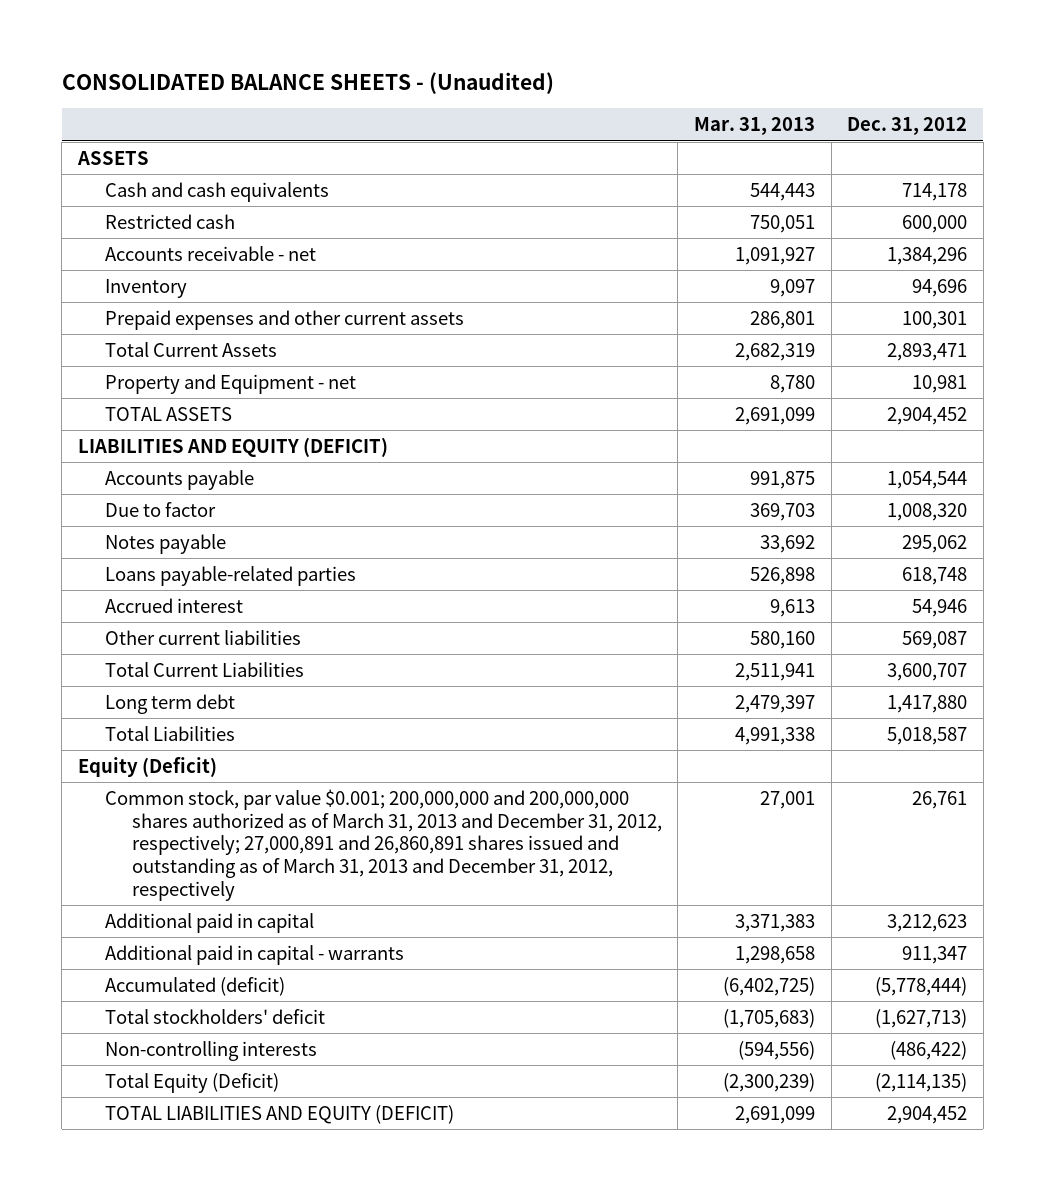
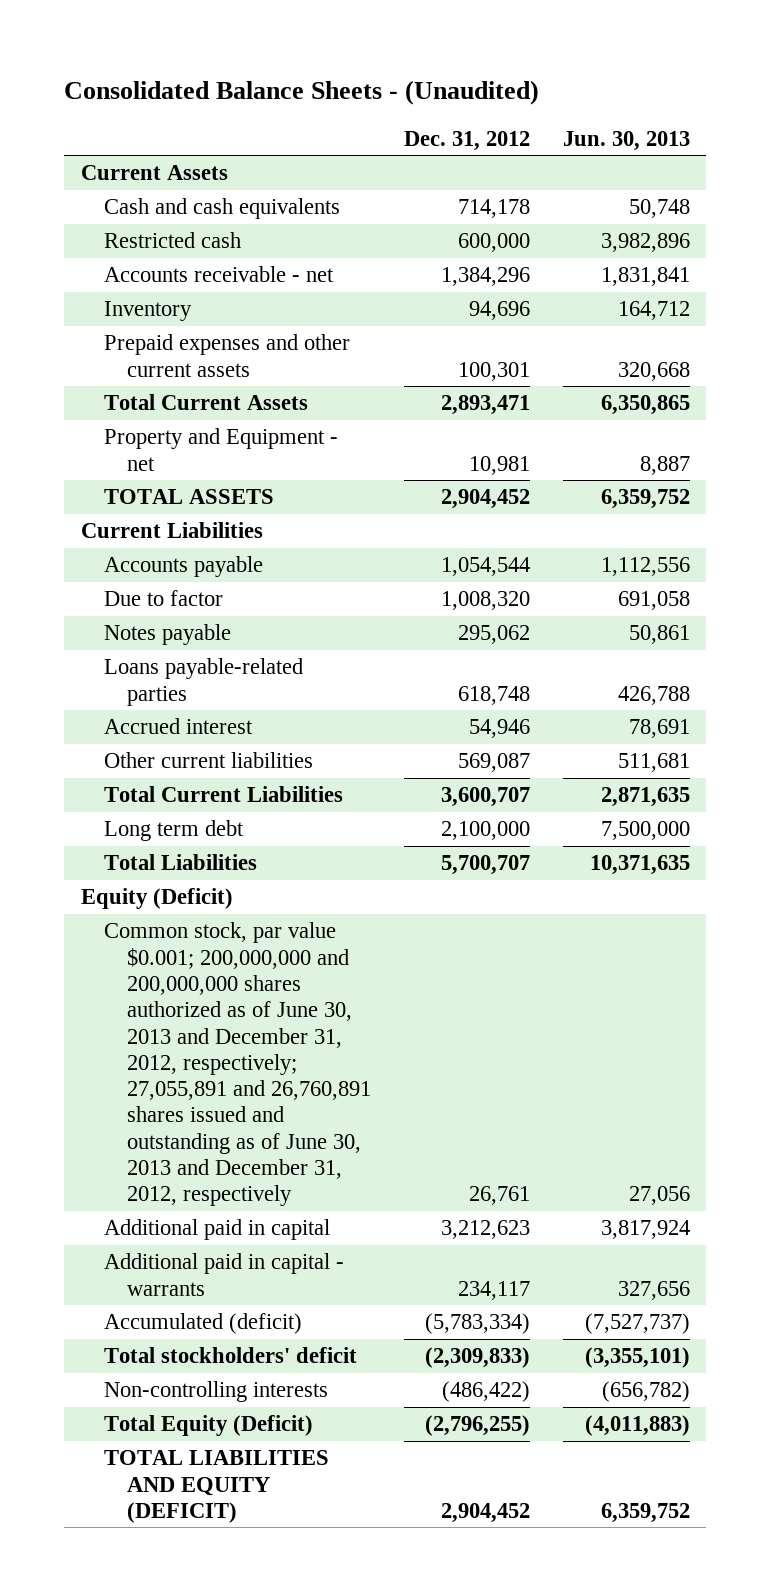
- CONSOLIDATED BALANCE SHEETS - (Unaudited)
+ Consolidated Balance Sheets - (Unaudited)
- | Mar. 31, 2013 | Dec. 31, 2012
+ | Dec. 31, 2012 | Jun. 30, 2013
- ASSETS
+ Current Assets
- LIABILITIES AND EQUITY (DEFICIT)
+ Current Liabilities
- Long term debt | 2,479,397 | 1,417,880
- Total Liabilities | 4,991,338 | 5,018,587
+ Long term debt | 2,100,000 | 7,500,000
+ Total Liabilities | 5,700,707 | 10,371,635
- Common stock, par value $0.001; 200,000,000 and 200,000,000 shares authorized as of March 31, 2013 and December 31, 2012, respectively; 27,000,891 and 26,860,891 shares issued and outstanding as of March 31, 2013 and December 31, 2012, respectively | 27,001 | 26,761
+ Common stock, par value $0.001; 200,000,000 and 200,000,000 shares authorized as of June 30, 2013 and December 31, 2012, respectively; 27,055,891 and 26,760,891 shares issued and outstanding as of June 30, 2013 and December 31, 2012, respectively | 26,761 | 27,056
- Additional paid in capital - warrants | 1,298,658 | 911,347
- Accumulated (deficit) | (6,402,725) | (5,778,444)
- Total stockholders' deficit | (1,705,683) | (1,627,713)
+ Additional paid in capital - warrants | 234,117 | 327,656
+ Accumulated (deficit) | (5,783,334) | (7,527,737)
+ Total stockholders' deficit | (2,309,833) | (3,355,101)
- Total Equity (Deficit) | (2,300,239) | (2,114,135)
+ Total Equity (Deficit) | (2,796,255) | (4,011,883)

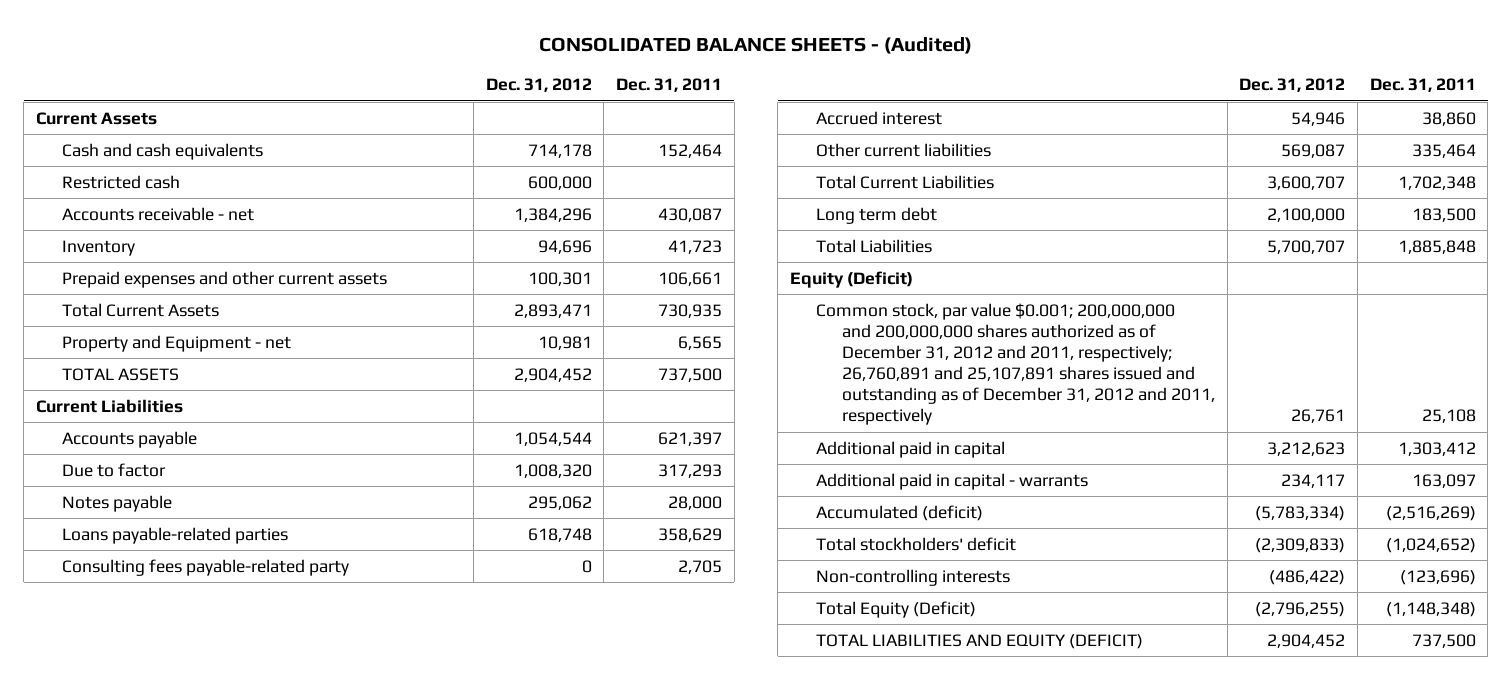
- Consolidated Balance Sheets - (Unaudited)
+ CONSOLIDATED BALANCE SHEETS - (Audited)
- | Dec. 31, 2012 | Jun. 30, 2013
+ | Dec. 31, 2012 | Dec. 31, 2011
+ Consulting fees payable-related party | 0 | 2,705
- Common stock, par value $0.001; 200,000,000 and 200,000,000 shares authorized as of June 30, 2013 and December 31, 2012, respectively; 27,055,891 and 26,760,891 shares issued and outstanding as of June 30, 2013 and December 31, 2012, respectively | 26,761 | 27,056
+ Common stock, par value $0.001; 200,000,000 and 200,000,000 shares authorized as of December 31, 2012 and 2011, respectively; 26,760,891 and 25,107,891 shares issued and outstanding as of December 31, 2012 and 2011, respectively | 26,761 | 25,108

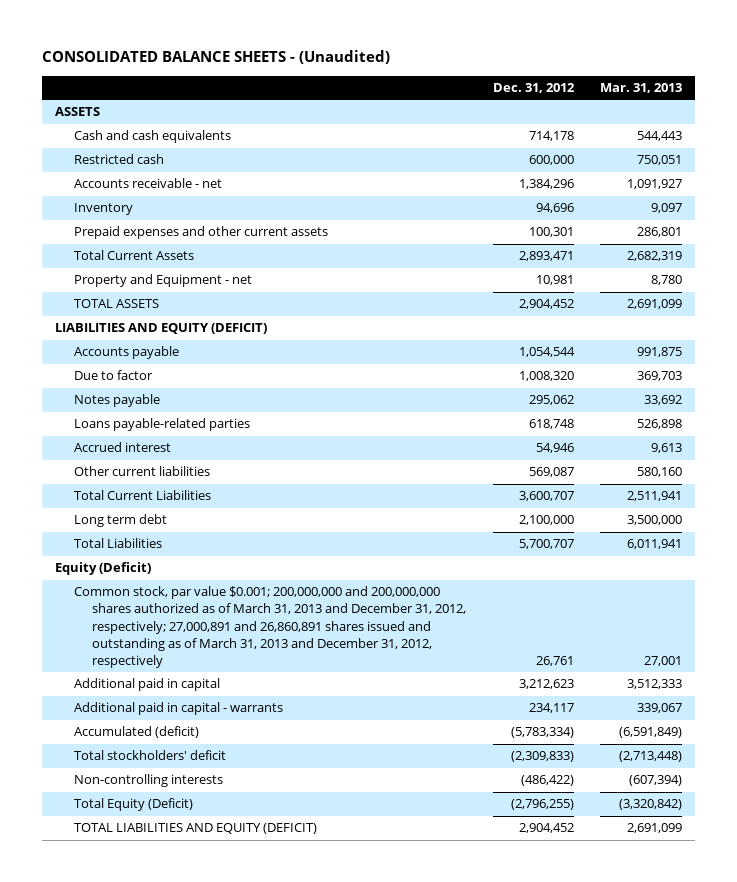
- CONSOLIDATED BALANCE SHEETS - (Audited)
+ CONSOLIDATED BALANCE SHEETS - (Unaudited)
- | Dec. 31, 2012 | Dec. 31, 2011
+ | Dec. 31, 2012 | Mar. 31, 2013
- Current Assets
+ ASSETS
- Current Liabilities
+ LIABILITIES AND EQUITY (DEFICIT)
- Consulting fees payable-related party | 0 | 2,705
- Common stock, par value $0.001; 200,000,000 and 200,000,000 shares authorized as of December 31, 2012 and 2011, respectively; 26,760,891 and 25,107,891 shares issued and outstanding as of December 31, 2012 and 2011, respectively | 26,761 | 25,108
+ Common stock, par value $0.001; 200,000,000 and 200,000,000 shares authorized as of March 31, 2013 and December 31, 2012, respectively; 27,000,891 and 26,860,891 shares issued and outstanding as of March 31, 2013 and December 31, 2012, respectively | 26,761 | 27,001

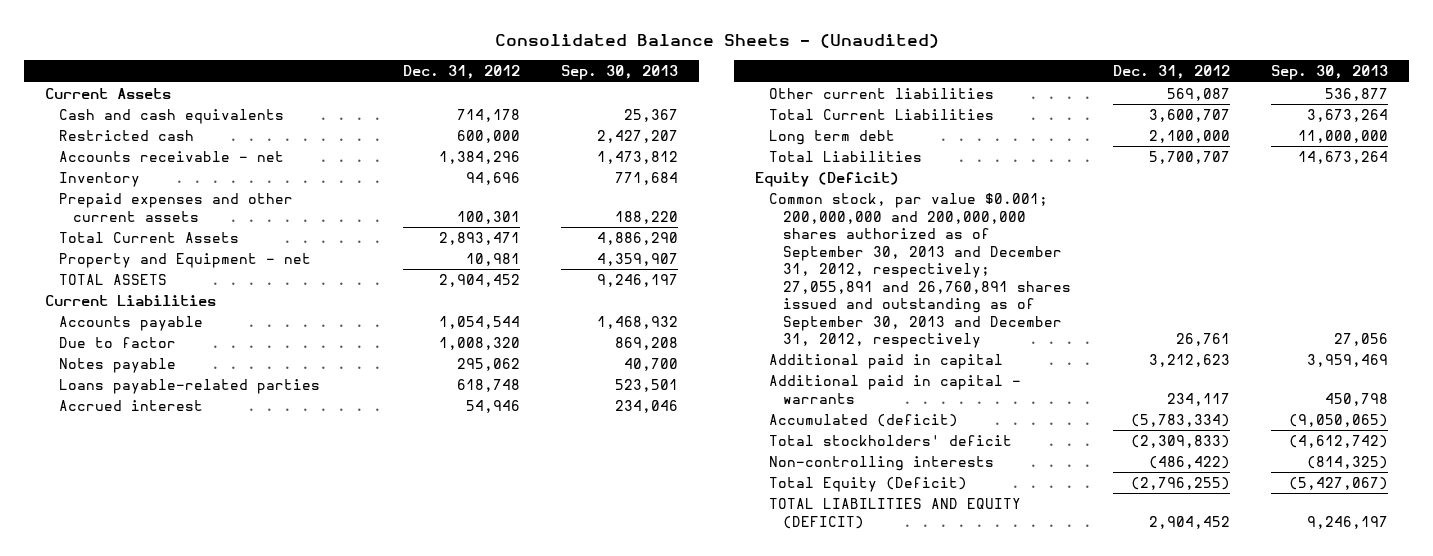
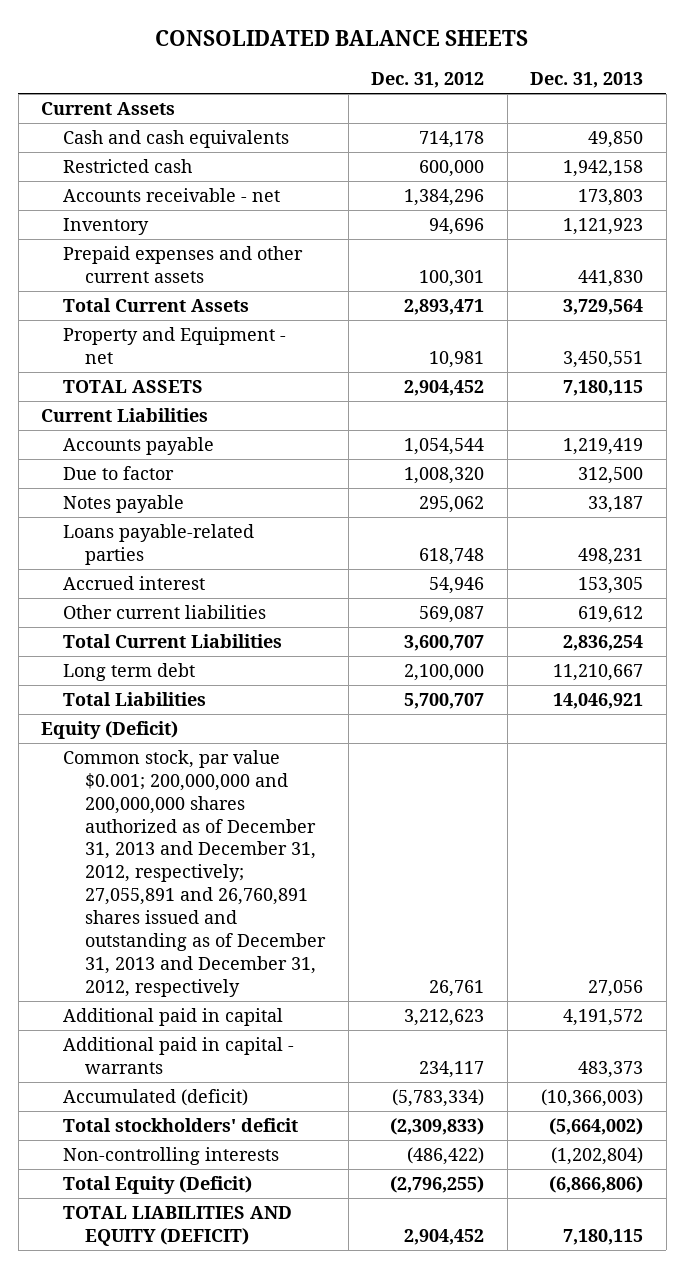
- Consolidated Balance Sheets - (Unaudited)
+ CONSOLIDATED BALANCE SHEETS
- | Dec. 31, 2012 | Sep. 30, 2013
+ | Dec. 31, 2012 | Dec. 31, 2013
- Common stock, par value $0.001; 200,000,000 and 200,000,000 shares authorized as of September 30, 2013 and December 31, 2012, respectively; 27,055,891 and 26,760,891 shares issued and outstanding as of September 30, 2013 and December 31, 2012, respectively | 26,761 | 27,056
+ Common stock, par value $0.001; 200,000,000 and 200,000,000 shares authorized as of December 31, 2013 and December 31, 2012, respectively; 27,055,891 and 26,760,891 shares issued and outstanding as of December 31, 2013 and December 31, 2012, respectively | 26,761 | 27,056

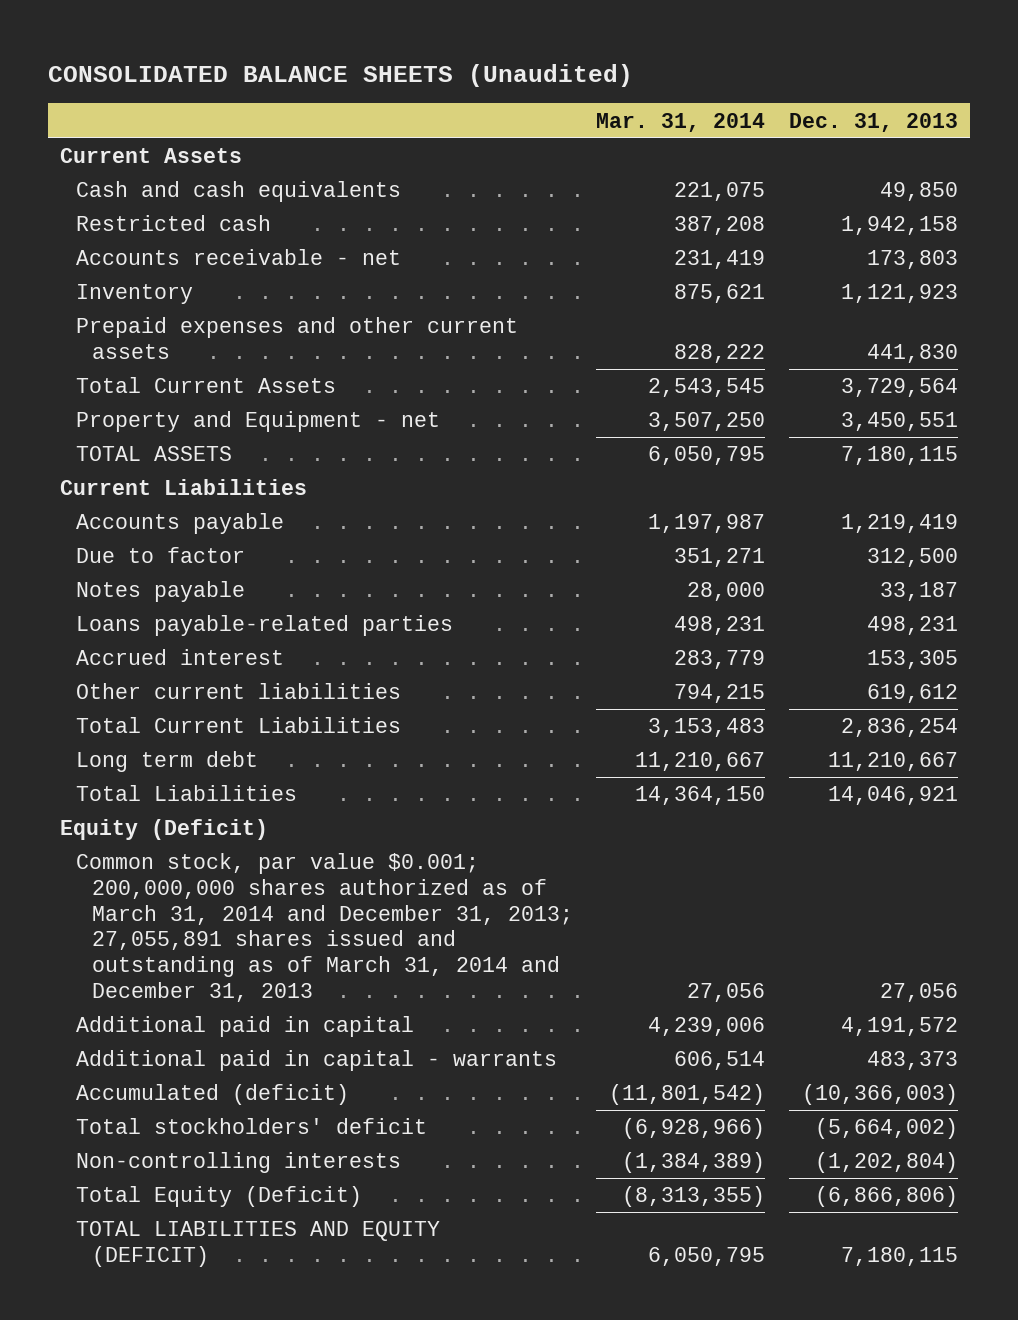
- CONSOLIDATED BALANCE SHEETS
+ CONSOLIDATED BALANCE SHEETS (Unaudited)
- | Dec. 31, 2012 | Dec. 31, 2013
+ | Mar. 31, 2014 | Dec. 31, 2013
- Common stock, par value $0.001; 200,000,000 and 200,000,000 shares authorized as of December 31, 2013 and December 31, 2012, respectively; 27,055,891 and 26,760,891 shares issued and outstanding as of December 31, 2013 and December 31, 2012, respectively | 26,761 | 27,056
+ Common stock, par value $0.001; 200,000,000 shares authorized as of March 31, 2014 and December 31, 2013; 27,055,891 shares issued and outstanding as of March 31, 2014 and December 31, 2013 | 27,056 | 27,056

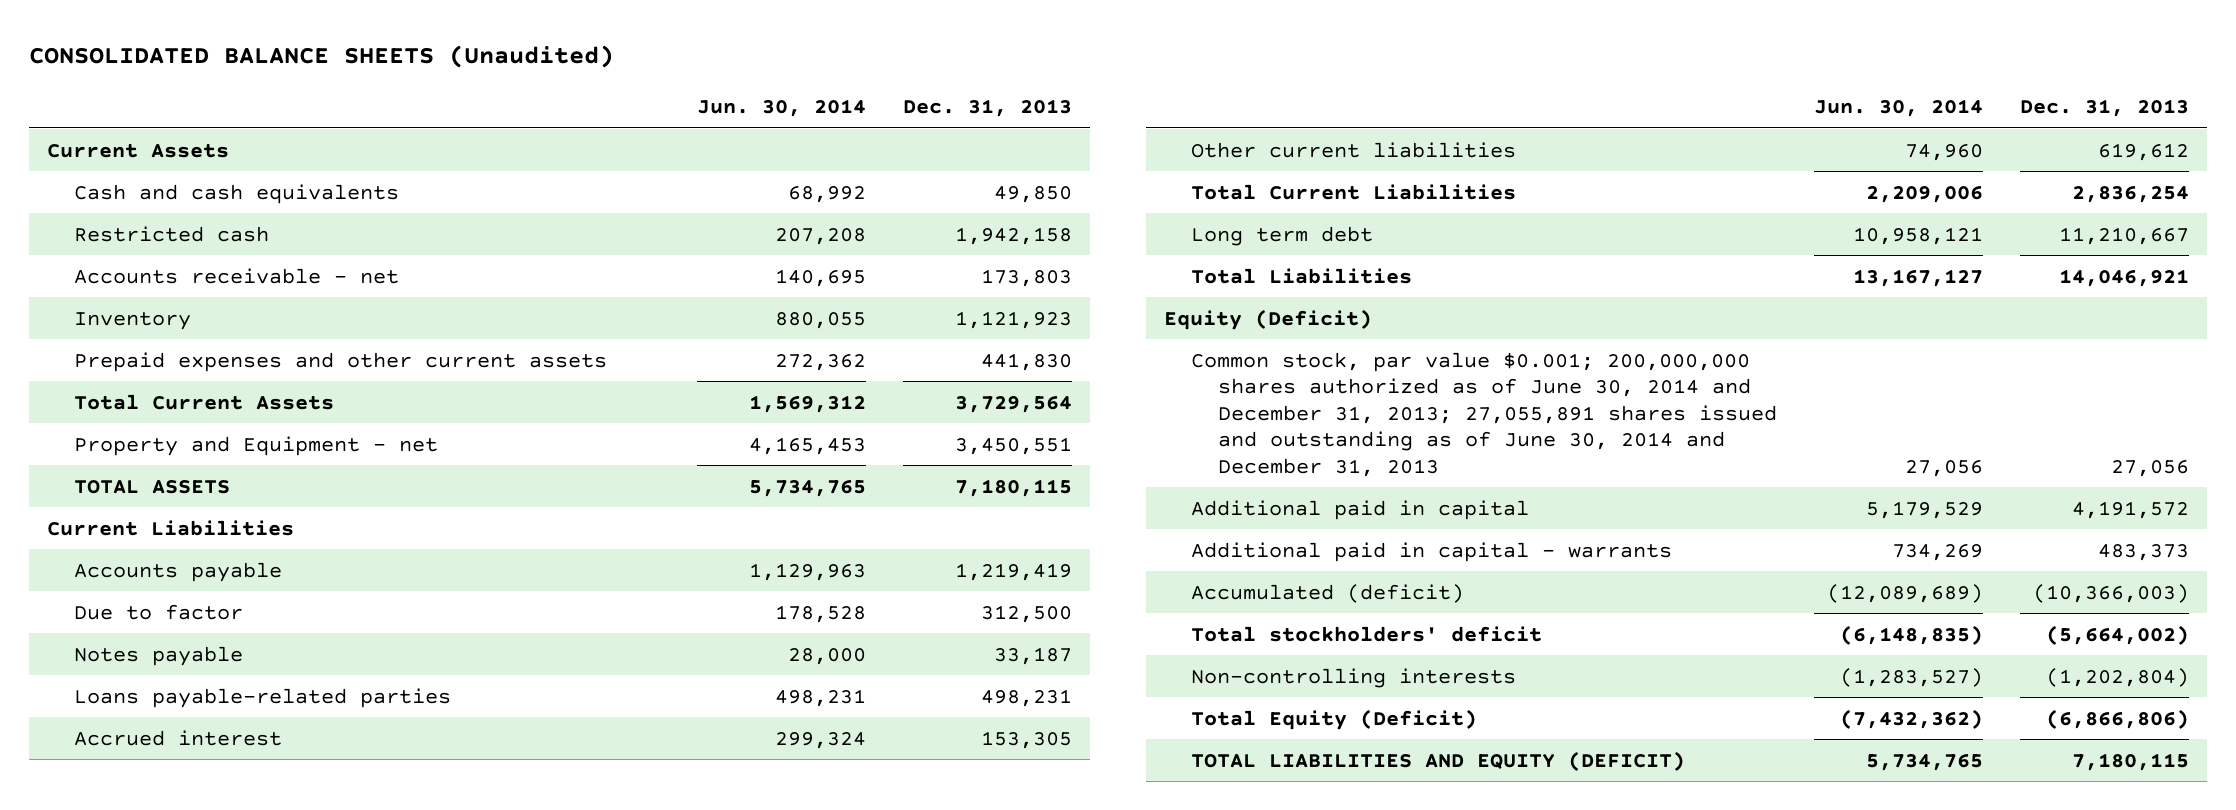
- | Mar. 31, 2014 | Dec. 31, 2013
+ | Jun. 30, 2014 | Dec. 31, 2013
- Common stock, par value $0.001; 200,000,000 shares authorized as of March 31, 2014 and December 31, 2013; 27,055,891 shares issued and outstanding as of March 31, 2014 and December 31, 2013 | 27,056 | 27,056
+ Common stock, par value $0.001; 200,000,000 shares authorized as of June 30, 2014 and December 31, 2013; 27,055,891 shares issued and outstanding as of June 30, 2014 and December 31, 2013 | 27,056 | 27,056

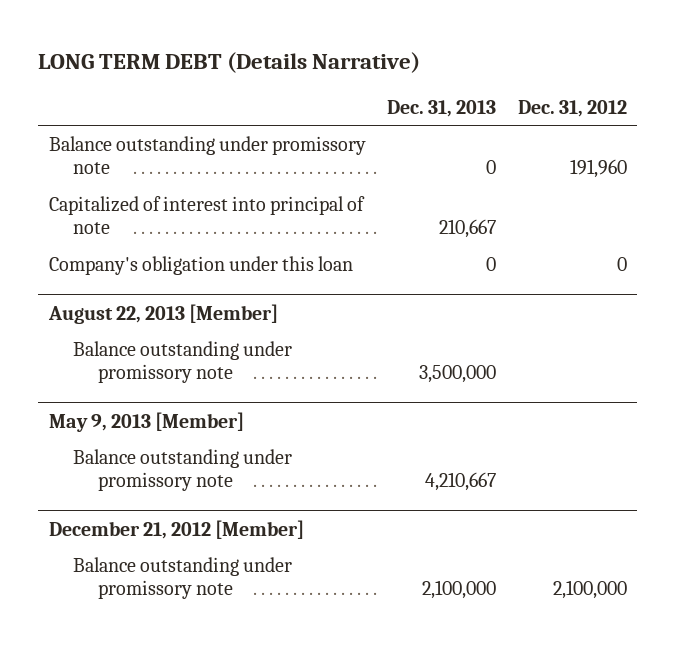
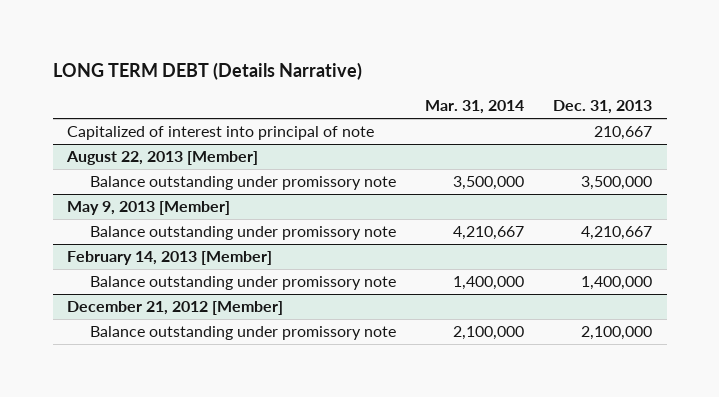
- | Dec. 31, 2013 | Dec. 31, 2012
+ | Mar. 31, 2014 | Dec. 31, 2013
- Balance outstanding under promissory note | 0 | 191,960
- Company's obligation under this loan | 0 | 0
+ February 14, 2013 [Member]
+ Balance outstanding under promissory note | 1,400,000 | 1,400,000

